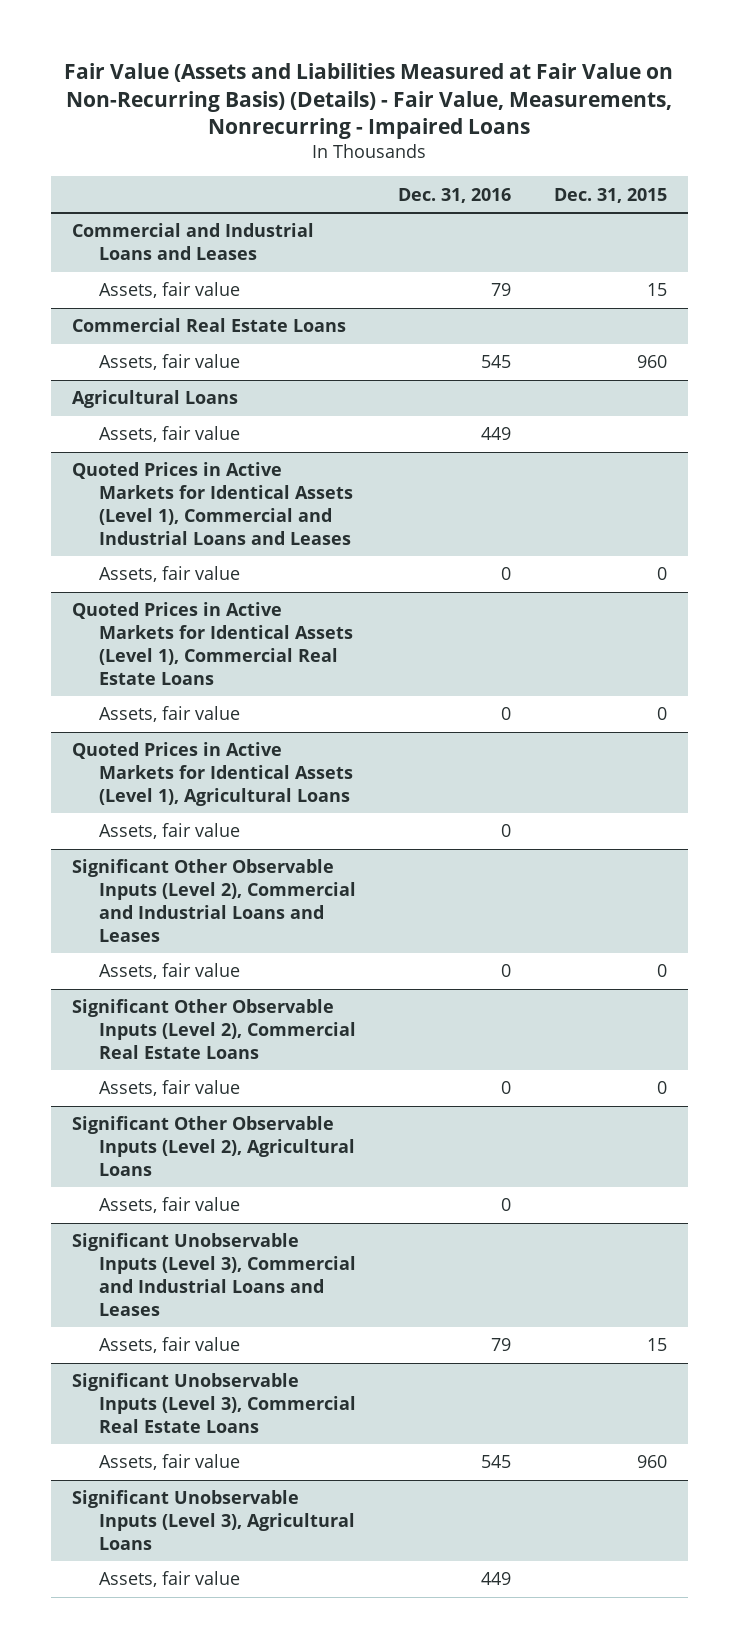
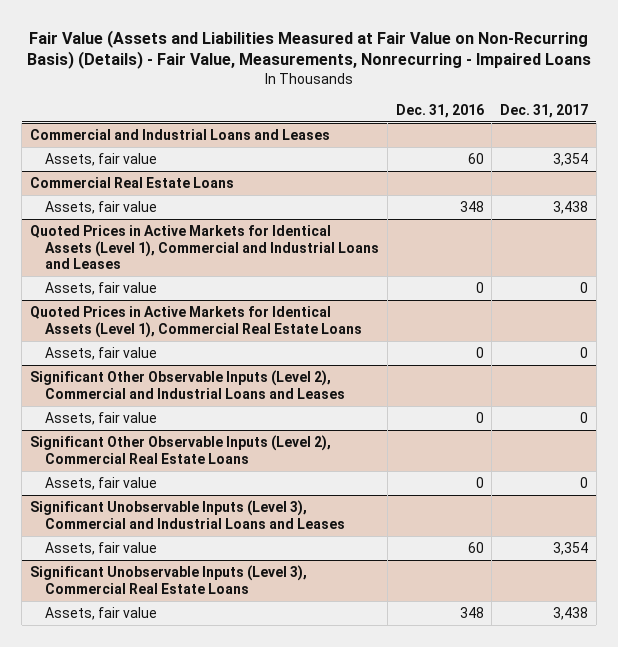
- | Dec. 31, 2016 | Dec. 31, 2015
+ | Dec. 31, 2016 | Dec. 31, 2017
@ Commercial and Industrial Loans and Leases
- Assets, fair value | 79 | 15
+ Assets, fair value | 60 | 3,354
@ Commercial Real Estate Loans
- Assets, fair value | 545 | 960
- Agricultural Loans
- Assets, fair value | 449 |
@ Commercial Real Estate Loans
+ Assets, fair value | 348 | 3,438
- Quoted Prices in Active Markets for Identical Assets (Level 1), Agricultural Loans
- Assets, fair value | 0 |
- Significant Other Observable Inputs (Level 2), Agricultural Loans
- Assets, fair value | 0 |
@ Significant Unobservable Inputs (Level 3), Commercial and Industrial Loans and Leases
- Assets, fair value | 79 | 15
+ Assets, fair value | 60 | 3,354
@ Significant Unobservable Inputs (Level 3), Commercial Real Estate Loans
- Assets, fair value | 545 | 960
- Significant Unobservable Inputs (Level 3), Agricultural Loans
- Assets, fair value | 449 |
@ Significant Unobservable Inputs (Level 3), Commercial Real Estate Loans
+ Assets, fair value | 348 | 3,438

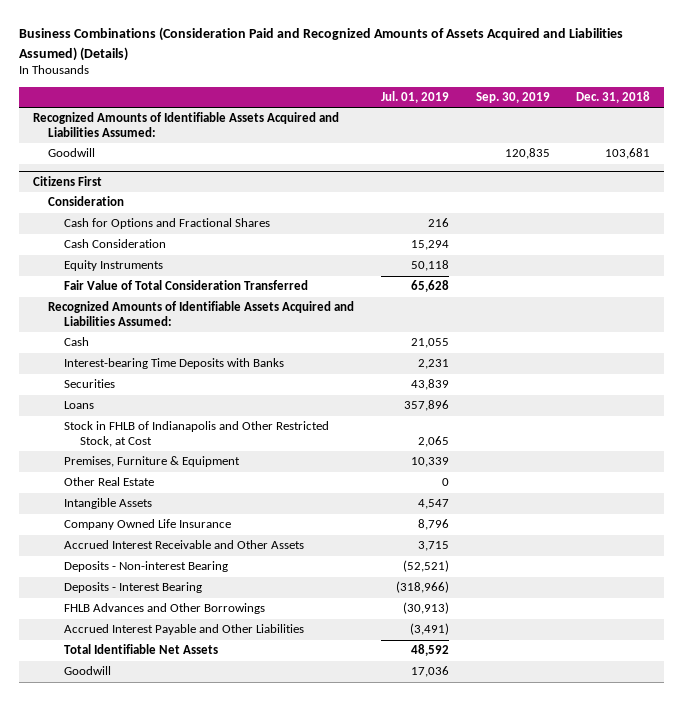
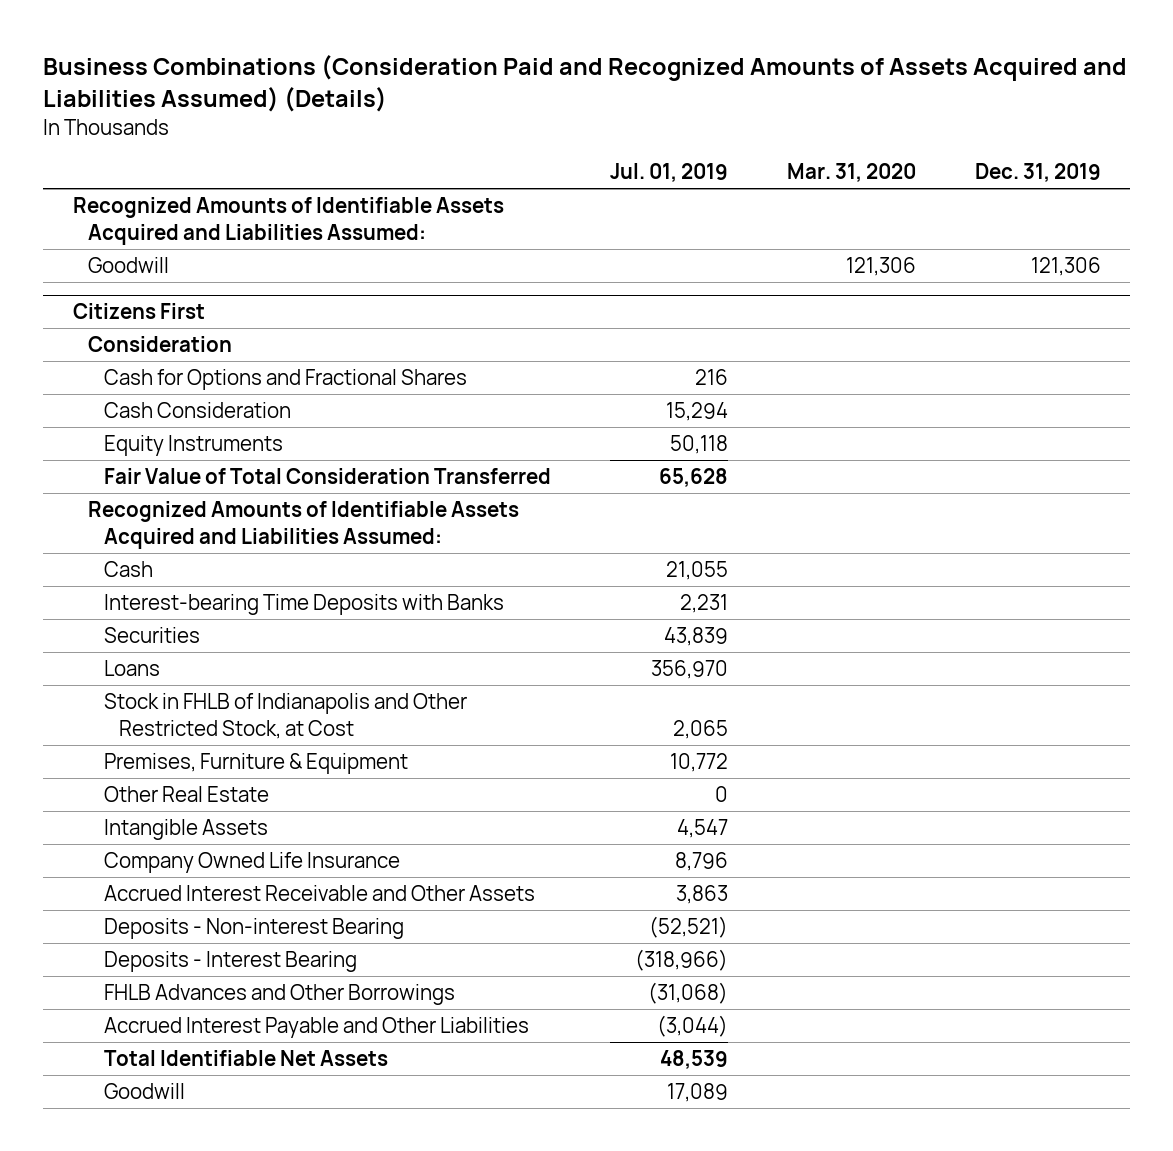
- | Jul. 01, 2019 | Sep. 30, 2019 | Dec. 31, 2018
+ | Jul. 01, 2019 | Mar. 31, 2020 | Dec. 31, 2019
@ Citizens First
- Loans | 357,896 | |
+ Loans | 356,970 | |
- Premises, Furniture & Equipment | 10,339 | |
+ Premises, Furniture & Equipment | 10,772 | |
- Accrued Interest Receivable and Other Assets | 3,715 | |
+ Accrued Interest Receivable and Other Assets | 3,863 | |
- FHLB Advances and Other Borrowings | (30,913) | |
- Accrued Interest Payable and Other Liabilities | (3,491) | |
- Total Identifiable Net Assets | 48,592 | |
- Goodwill | 17,036 | |
+ FHLB Advances and Other Borrowings | (31,068) | |
+ Accrued Interest Payable and Other Liabilities | (3,044) | |
+ Total Identifiable Net Assets | 48,539 | |
+ Goodwill | 17,089 | |

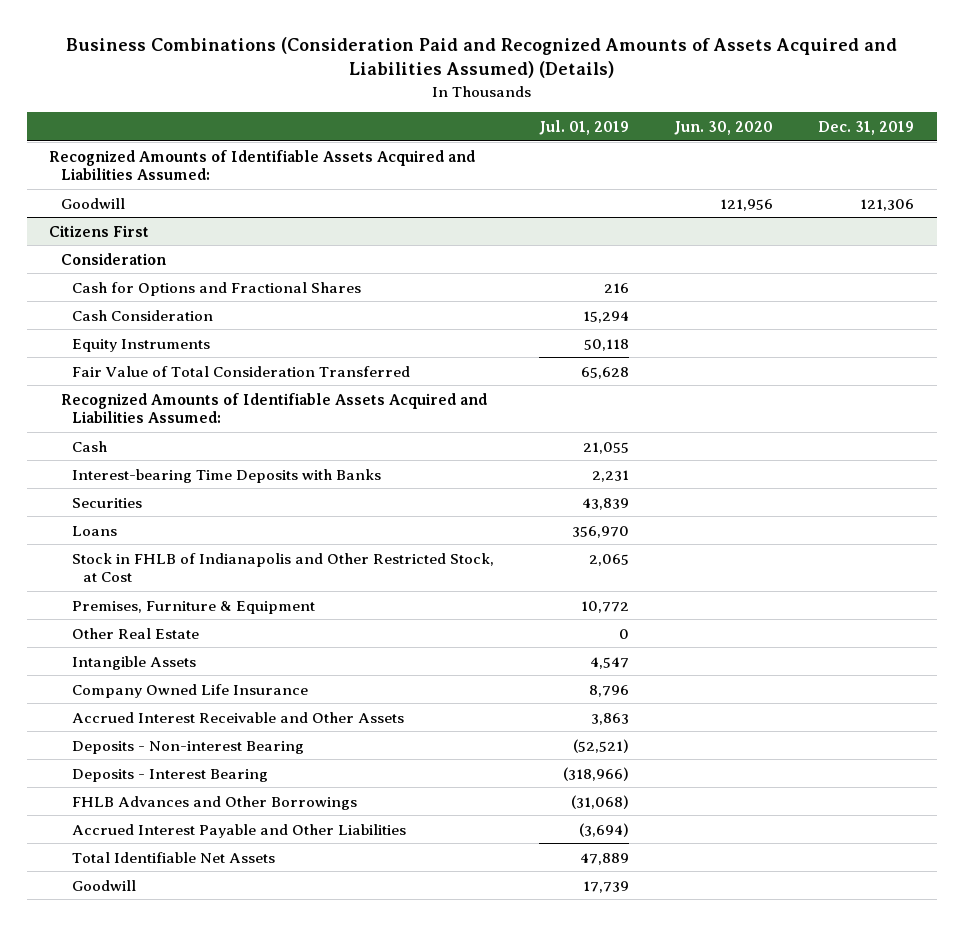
- | Jul. 01, 2019 | Mar. 31, 2020 | Dec. 31, 2019
+ | Jul. 01, 2019 | Jun. 30, 2020 | Dec. 31, 2019
@ Citizens First
- Accrued Interest Payable and Other Liabilities | (3,044) | |
- Total Identifiable Net Assets | 48,539 | |
- Goodwill | 17,089 | |
+ Accrued Interest Payable and Other Liabilities | (3,694) | |
+ Total Identifiable Net Assets | 47,889 | |
+ Goodwill | 17,739 | |

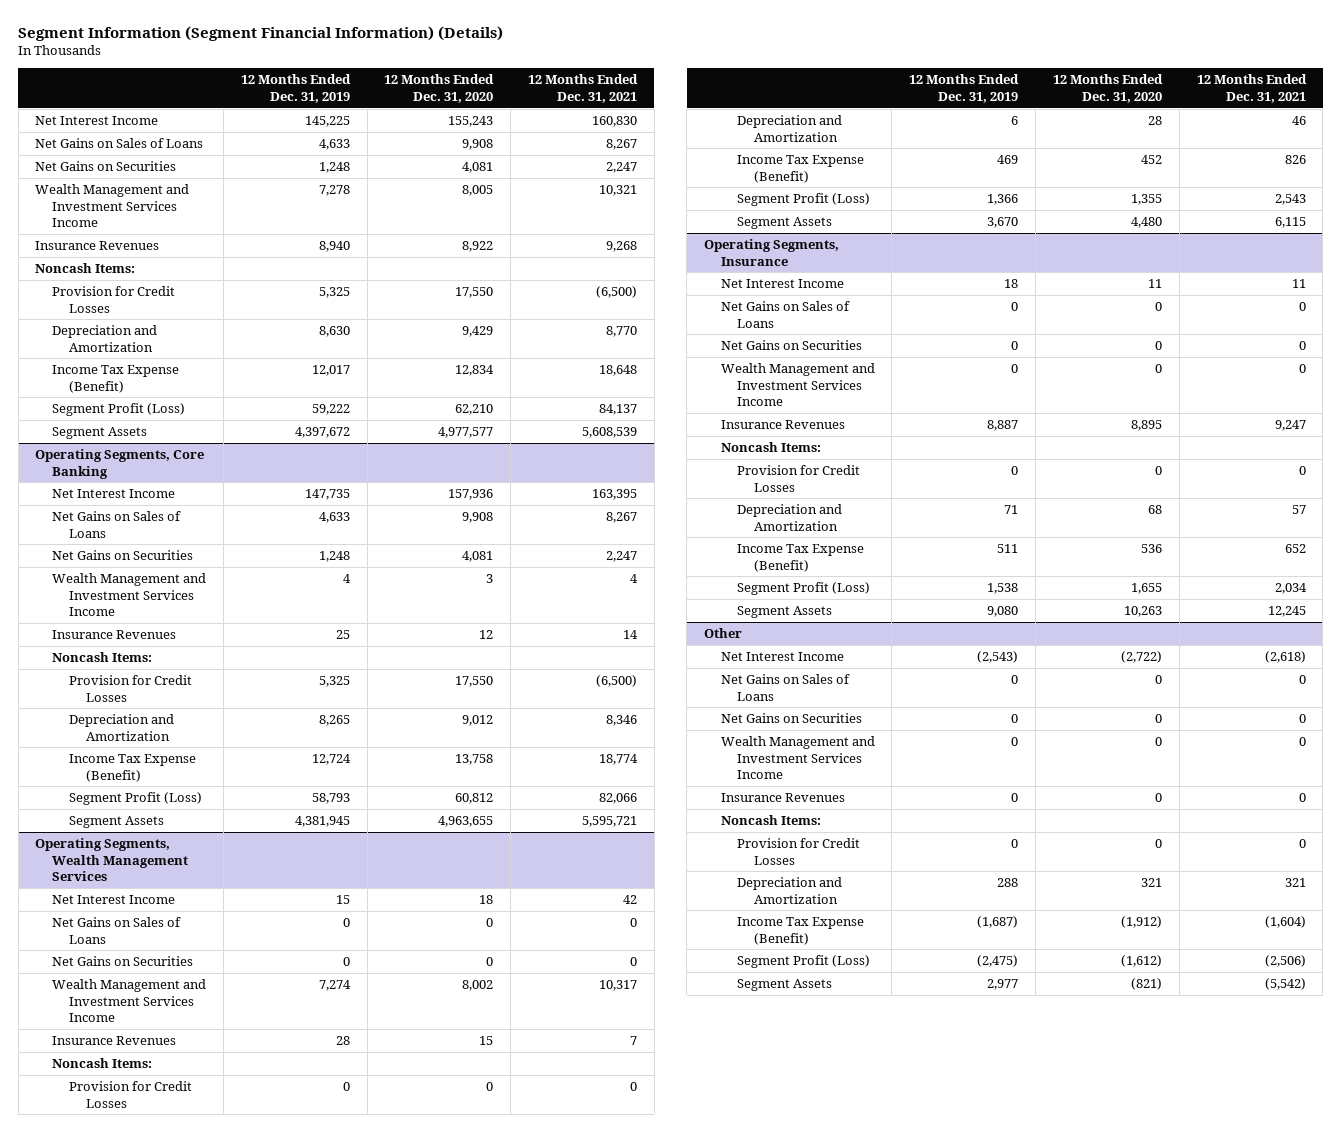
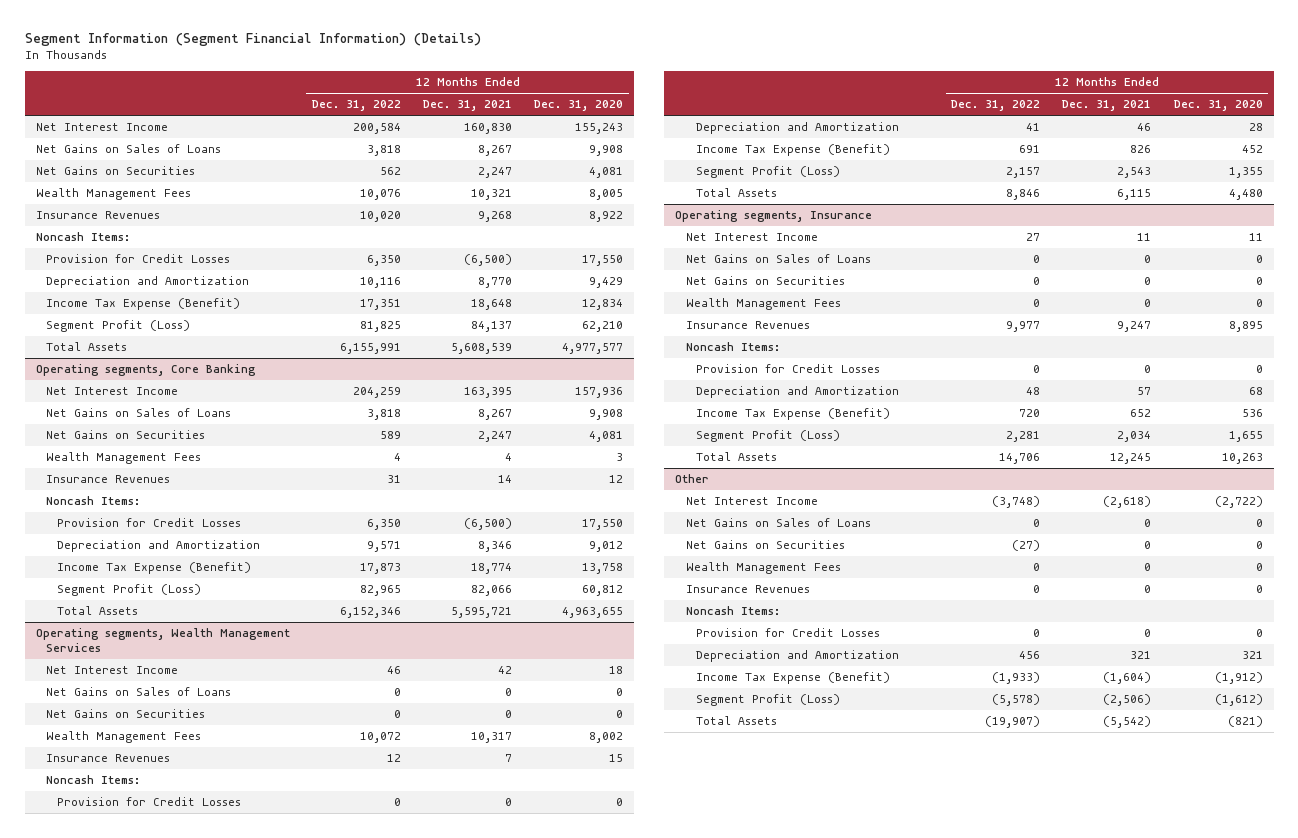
- | 12 Months Ended Dec. 31, 2019 | 12 Months Ended Dec. 31, 2020 | 12 Months Ended Dec. 31, 2021
+ | 12 Months Ended Dec. 31, 2022 | 12 Months Ended Dec. 31, 2021 | 12 Months Ended Dec. 31, 2020
- Wealth Management and Investment Services Income | 7,278 | 8,005 | 10,321
+ Wealth Management Fees | 10,076 | 10,321 | 8,005
- Segment Assets | 4,397,672 | 4,977,577 | 5,608,539
- Operating Segments, Core Banking
+ Total Assets | 6,155,991 | 5,608,539 | 4,977,577
+ Operating segments, Core Banking
- Wealth Management and Investment Services Income | 4 | 3 | 4
+ Wealth Management Fees | 4 | 4 | 3
- Segment Assets | 4,381,945 | 4,963,655 | 5,595,721
- Operating Segments, Wealth Management Services
+ Total Assets | 6,152,346 | 5,595,721 | 4,963,655
+ Operating segments, Wealth Management Services
- Wealth Management and Investment Services Income | 7,274 | 8,002 | 10,317
+ Wealth Management Fees | 10,072 | 10,317 | 8,002
- Segment Assets | 3,670 | 4,480 | 6,115
- Operating Segments, Insurance
+ Total Assets | 8,846 | 6,115 | 4,480
+ Operating segments, Insurance
- Wealth Management and Investment Services Income | 0 | 0 | 0
+ Wealth Management Fees | 0 | 0 | 0
- Segment Assets | 9,080 | 10,263 | 12,245
+ Total Assets | 14,706 | 12,245 | 10,263
@ Other
- Wealth Management and Investment Services Income | 0 | 0 | 0
+ Wealth Management Fees | 0 | 0 | 0
- Segment Assets | 2,977 | (821) | (5,542)
+ Total Assets | (19,907) | (5,542) | (821)

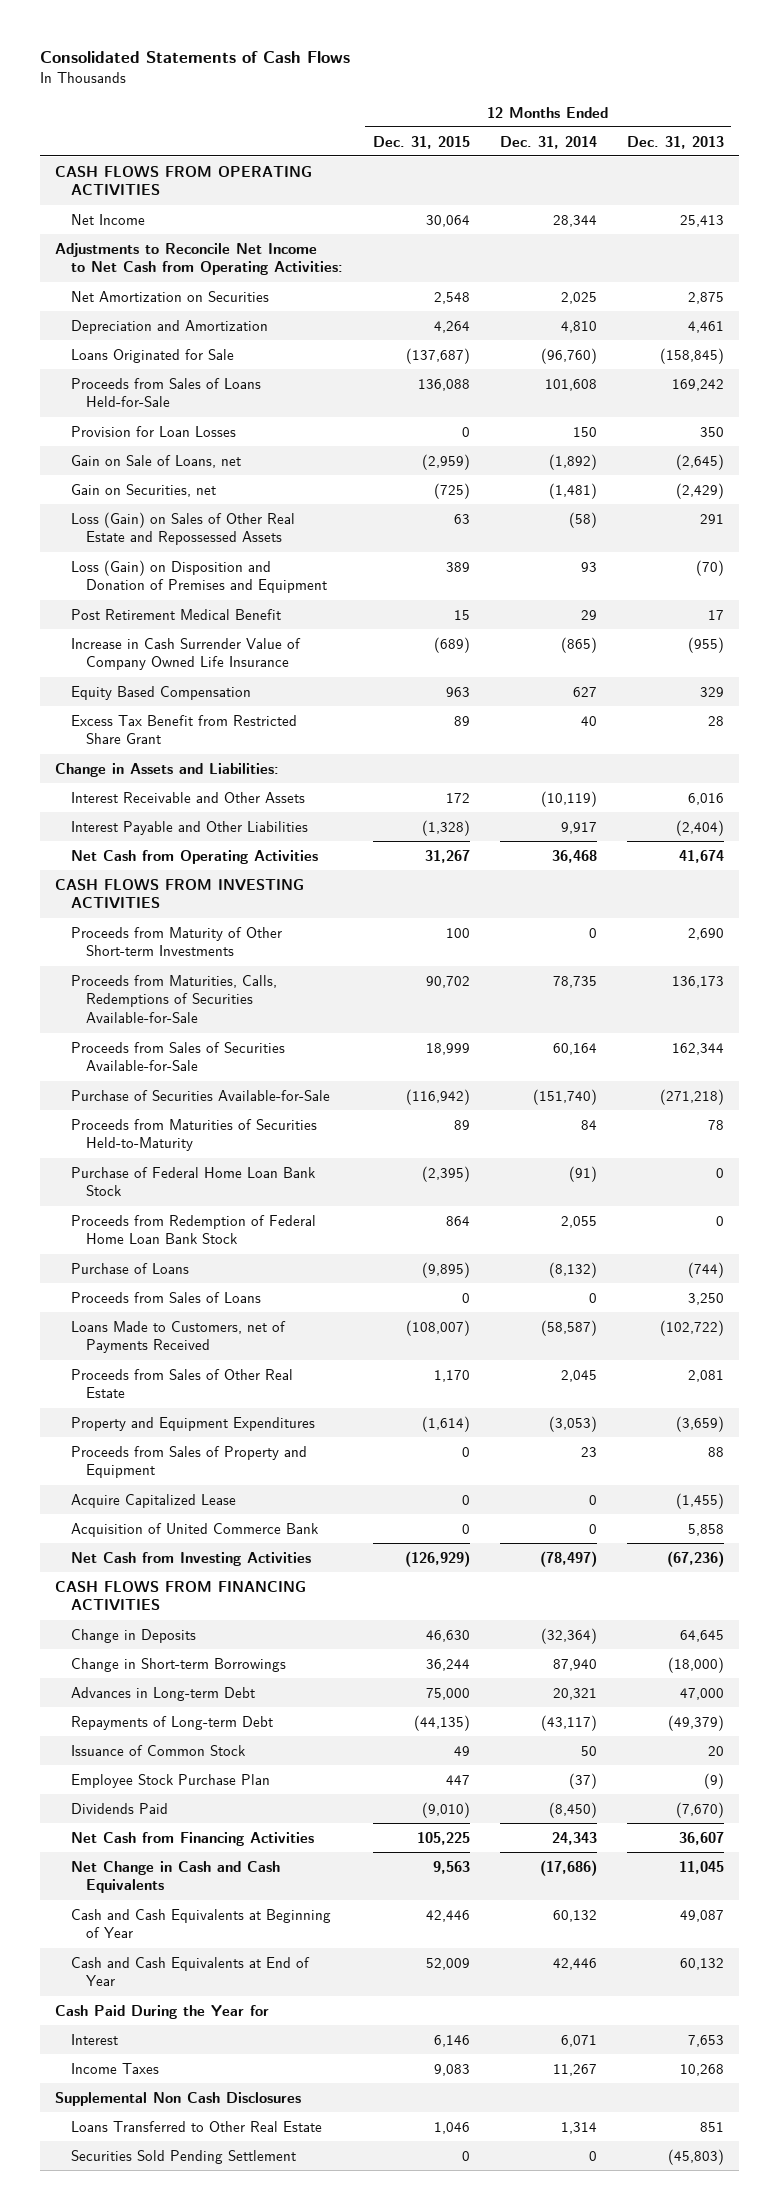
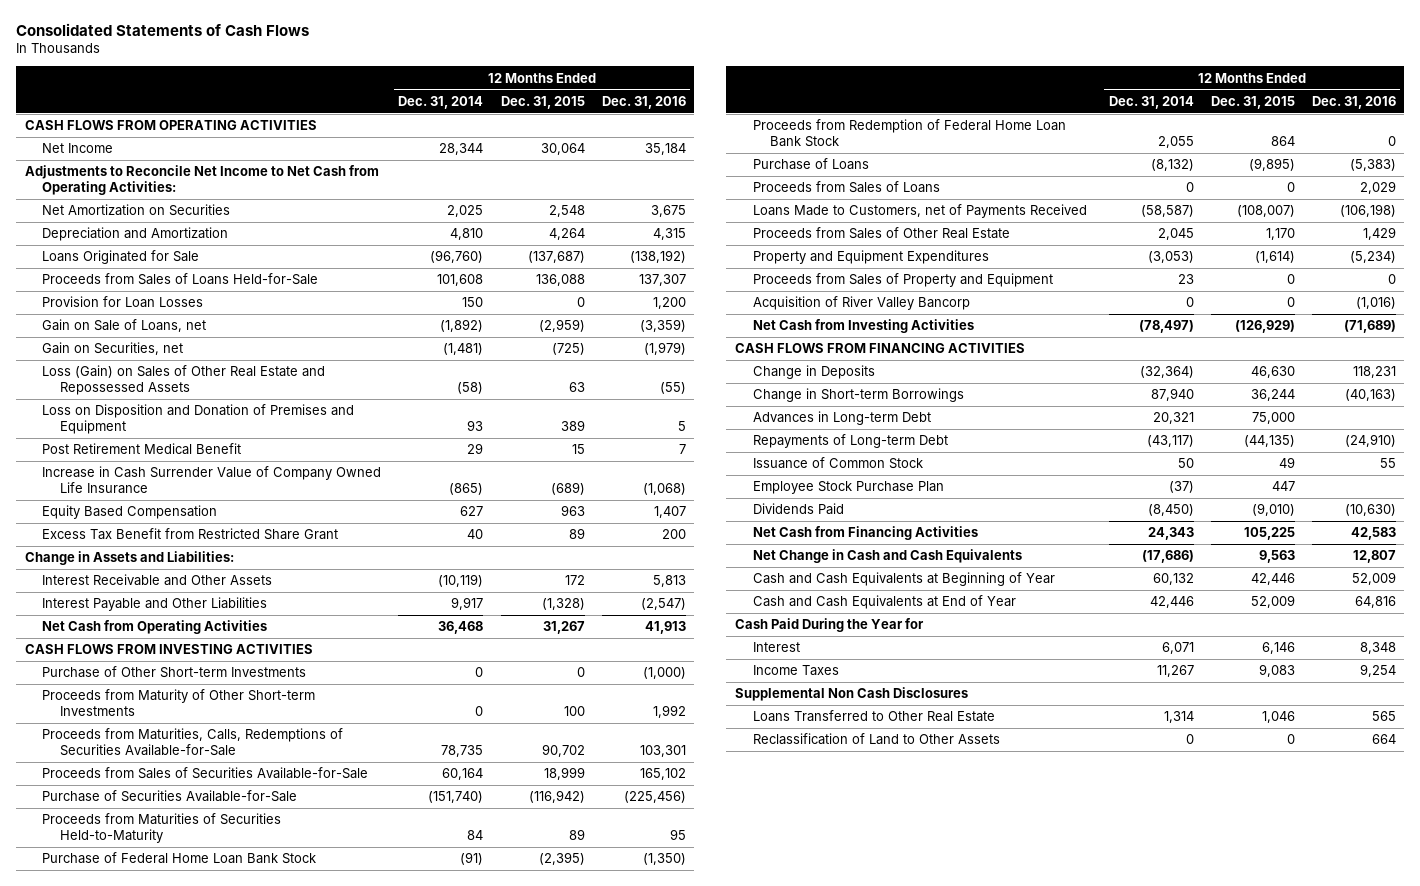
- | 12 Months Ended Dec. 31, 2015 | 12 Months Ended Dec. 31, 2014 | 12 Months Ended Dec. 31, 2013
+ | 12 Months Ended Dec. 31, 2014 | 12 Months Ended Dec. 31, 2015 | 12 Months Ended Dec. 31, 2016
- Loss (Gain) on Disposition and Donation of Premises and Equipment | 389 | 93 | (70)
+ Loss on Disposition and Donation of Premises and Equipment | 93 | 389 | 5
+ Purchase of Other Short-term Investments | 0 | 0 | (1,000)
- Acquire Capitalized Lease | 0 | 0 | (1,455)
- Acquisition of United Commerce Bank | 0 | 0 | 5,858
+ Acquisition of River Valley Bancorp | 0 | 0 | (1,016)
- Securities Sold Pending Settlement | 0 | 0 | (45,803)
+ Reclassification of Land to Other Assets | 0 | 0 | 664

